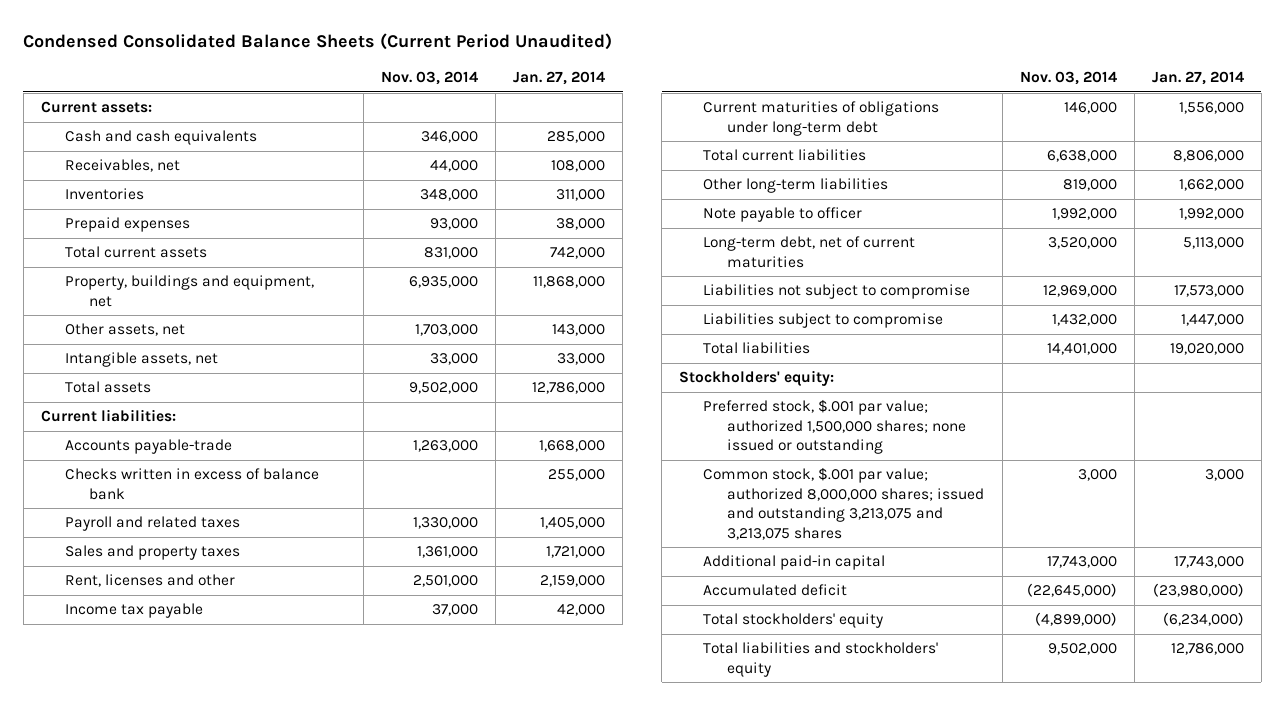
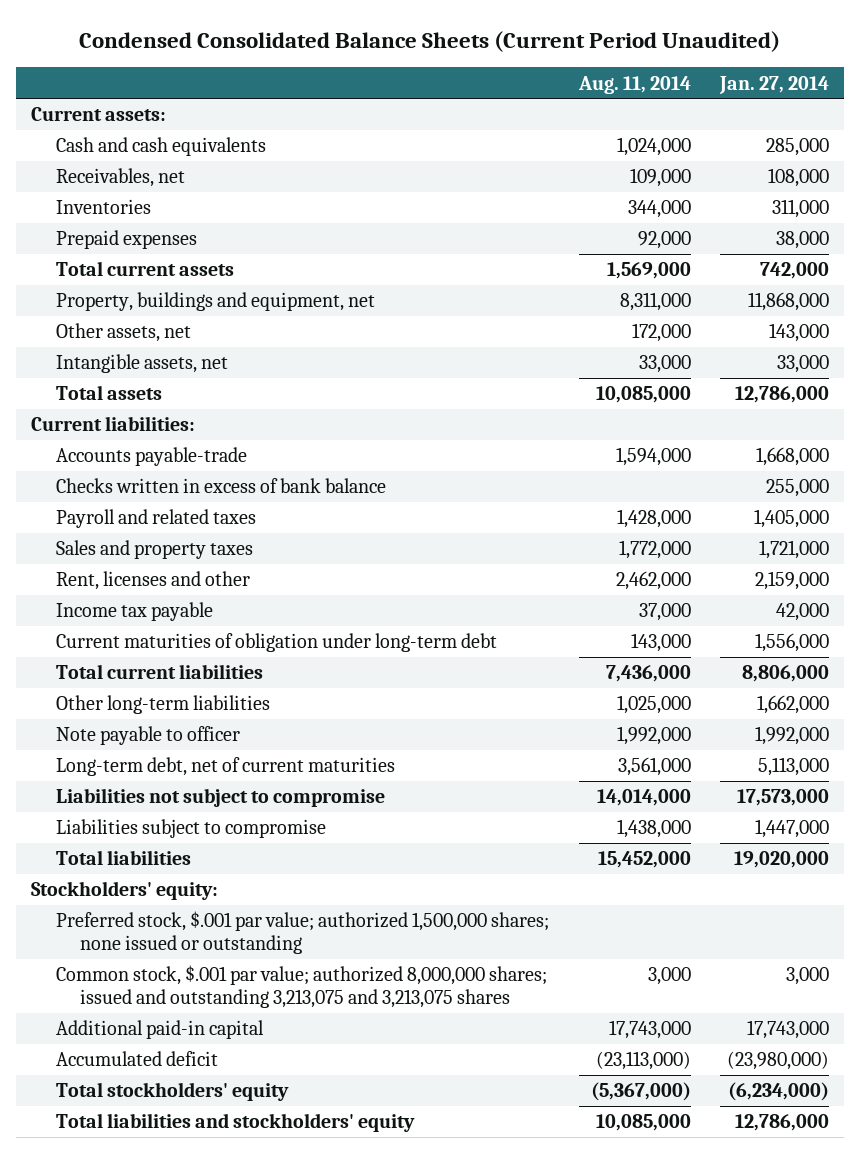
- | Nov. 03, 2014 | Jan. 27, 2014
+ | Aug. 11, 2014 | Jan. 27, 2014
- Checks written in excess of balance bank | | 255,000
+ Checks written in excess of bank balance | | 255,000
- Current maturities of obligations under long-term debt | 146,000 | 1,556,000
+ Current maturities of obligation under long-term debt | 143,000 | 1,556,000

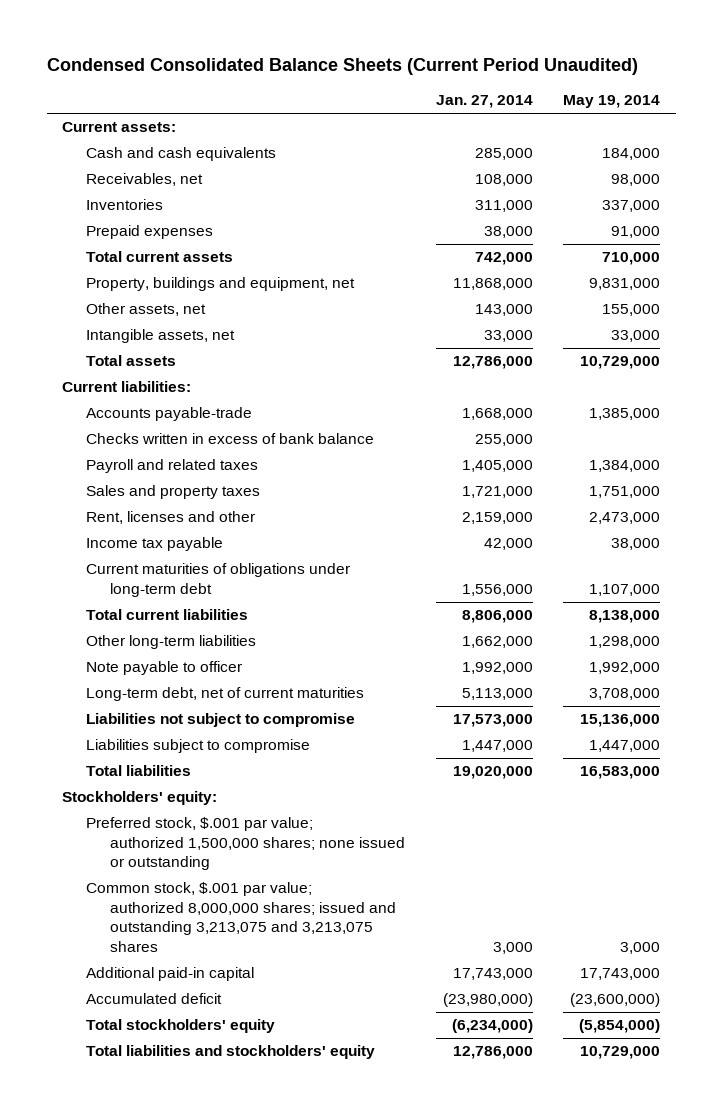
- | Aug. 11, 2014 | Jan. 27, 2014
+ | Jan. 27, 2014 | May 19, 2014
- Current maturities of obligation under long-term debt | 143,000 | 1,556,000
+ Current maturities of obligations under long-term debt | 1,556,000 | 1,107,000

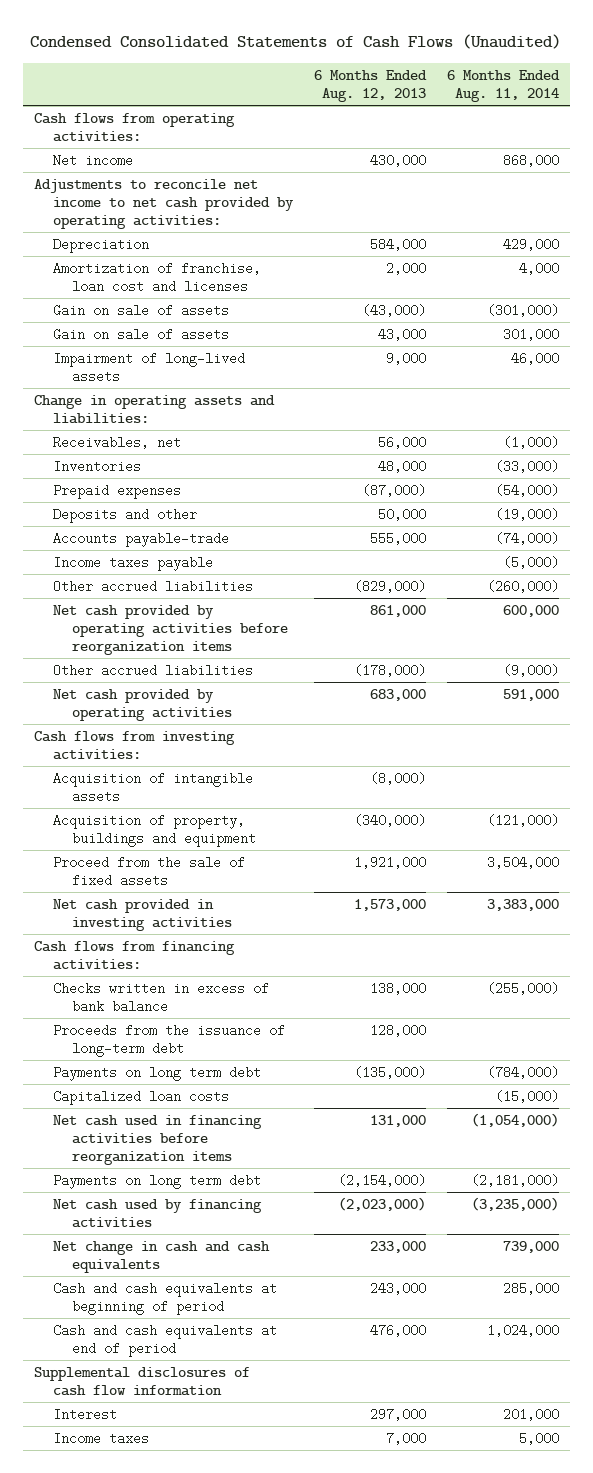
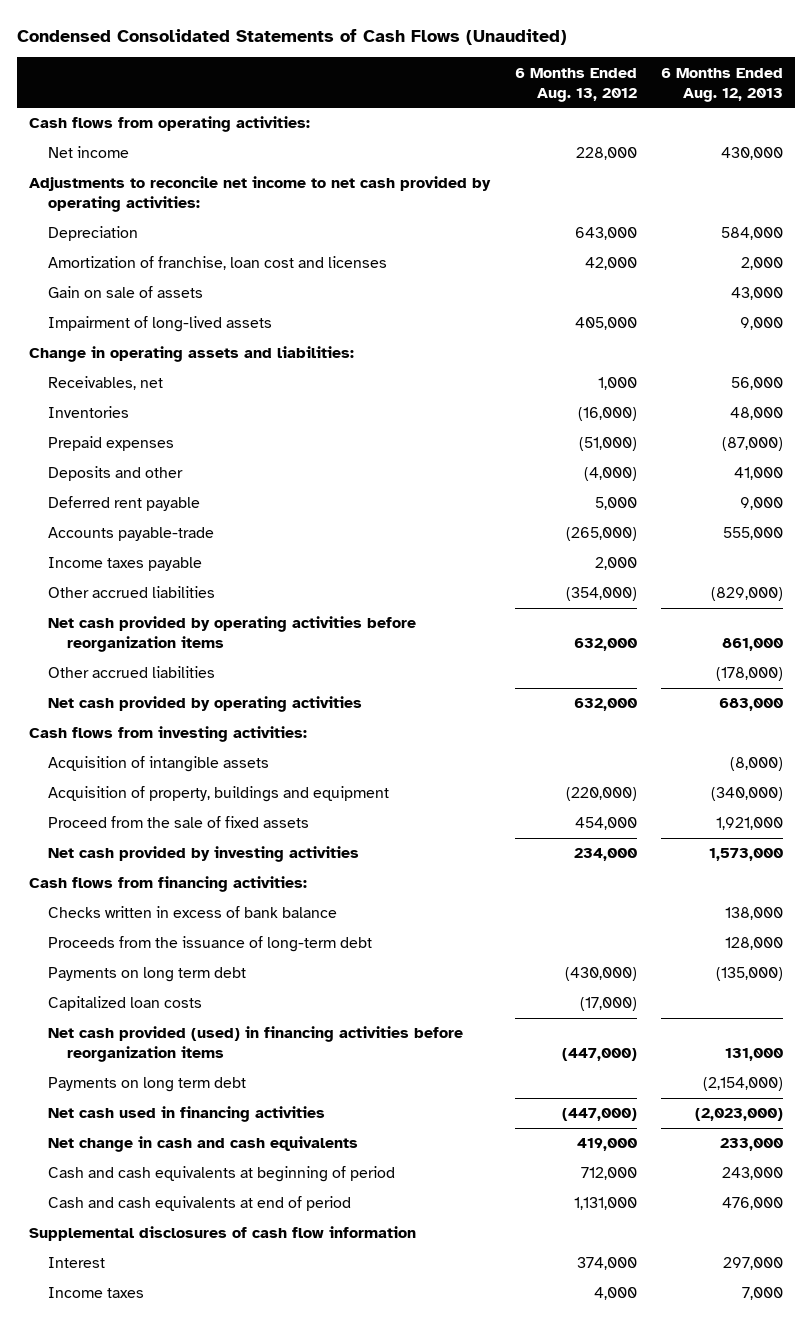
- | 6 Months Ended Aug. 12, 2013 | 6 Months Ended Aug. 11, 2014
+ | 6 Months Ended Aug. 13, 2012 | 6 Months Ended Aug. 12, 2013
- Gain on sale of assets | (43,000) | (301,000)
- Deposits and other | 50,000 | (19,000)
+ Deposits and other | (4,000) | 41,000
+ Deferred rent payable | 5,000 | 9,000
- Net cash provided in investing activities | 1,573,000 | 3,383,000
+ Net cash provided by investing activities | 234,000 | 1,573,000
- Net cash used in financing activities before reorganization items | 131,000 | (1,054,000)
+ Net cash provided (used) in financing activities before reorganization items | (447,000) | 131,000
- Net cash used by financing activities | (2,023,000) | (3,235,000)
+ Net cash used in financing activities | (447,000) | (2,023,000)

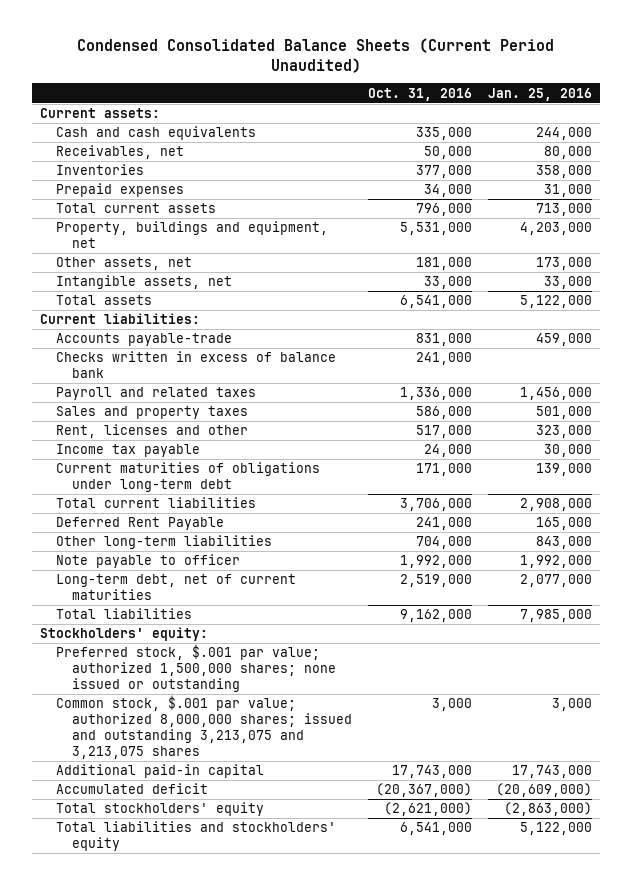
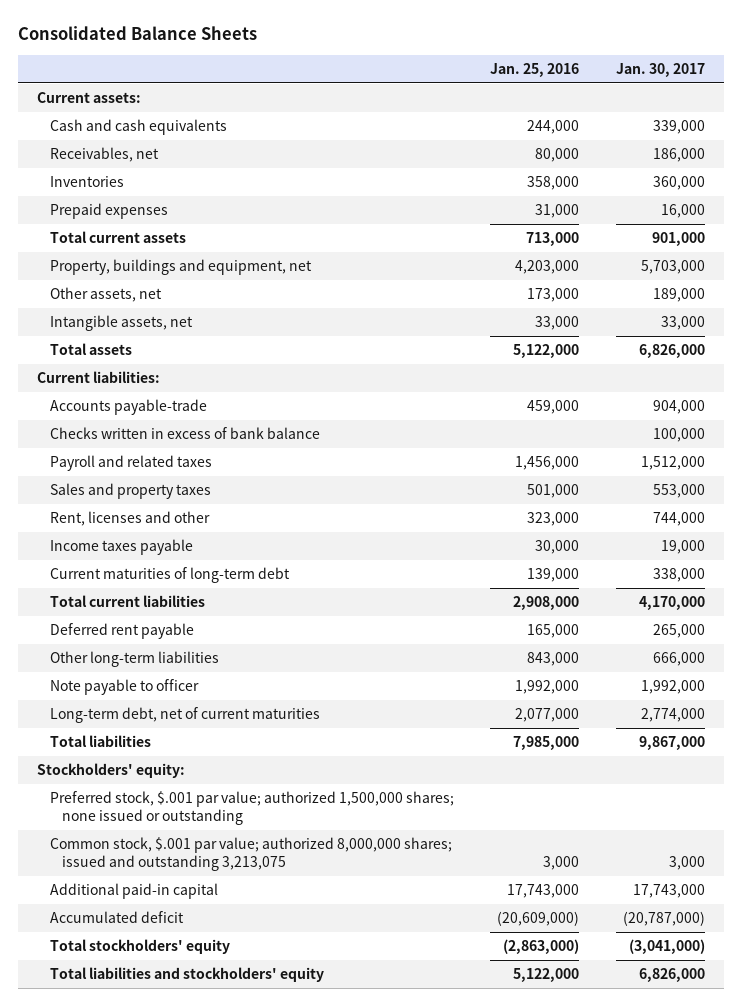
- Condensed Consolidated Balance Sheets (Current Period Unaudited)
+ Consolidated Balance Sheets
- | Oct. 31, 2016 | Jan. 25, 2016
+ | Jan. 25, 2016 | Jan. 30, 2017
- Checks written in excess of balance bank | 241,000 |
+ Checks written in excess of bank balance | | 100,000
- Income tax payable | 24,000 | 30,000
- Current maturities of obligations under long-term debt | 171,000 | 139,000
+ Income taxes payable | 30,000 | 19,000
+ Current maturities of long-term debt | 139,000 | 338,000
- Deferred Rent Payable | 241,000 | 165,000
+ Deferred rent payable | 165,000 | 265,000
- Common stock, $.001 par value; authorized 8,000,000 shares; issued and outstanding 3,213,075 and 3,213,075 shares | 3,000 | 3,000
+ Common stock, $.001 par value; authorized 8,000,000 shares; issued and outstanding 3,213,075 | 3,000 | 3,000

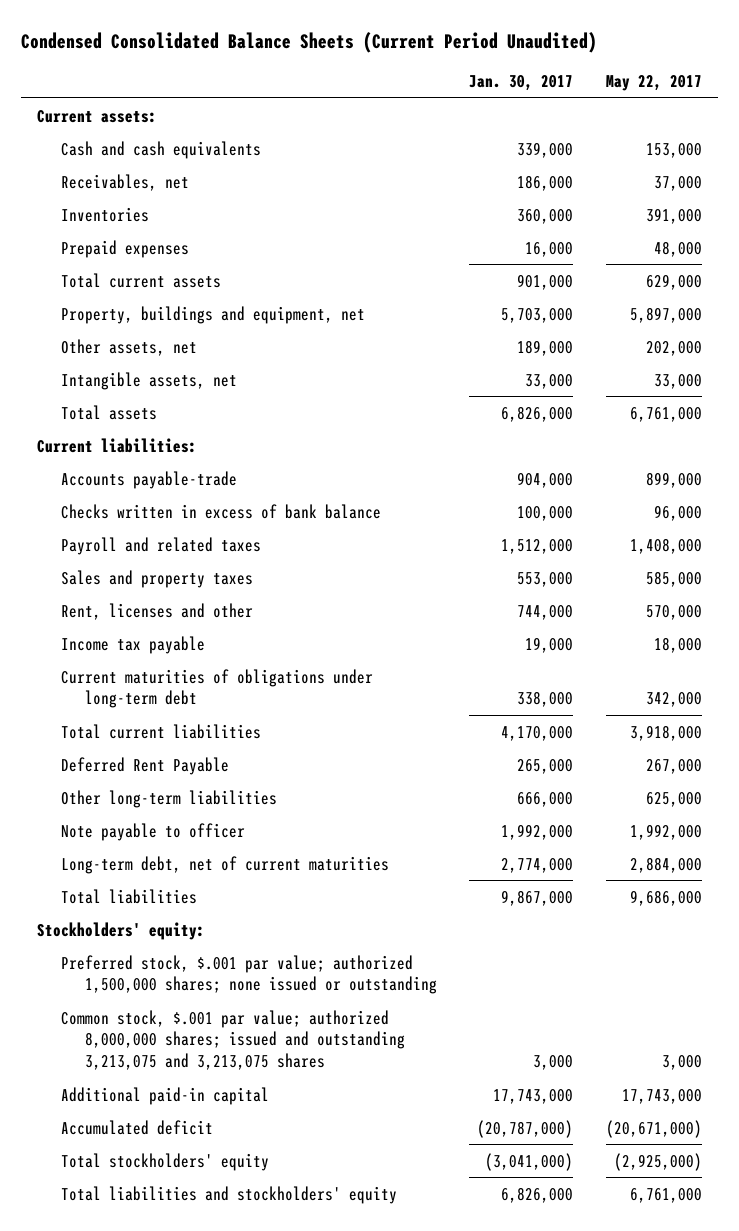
- Consolidated Balance Sheets
+ Condensed Consolidated Balance Sheets (Current Period Unaudited)
- | Jan. 25, 2016 | Jan. 30, 2017
+ | Jan. 30, 2017 | May 22, 2017
- Income taxes payable | 30,000 | 19,000
- Current maturities of long-term debt | 139,000 | 338,000
+ Income tax payable | 19,000 | 18,000
+ Current maturities of obligations under long-term debt | 338,000 | 342,000
- Deferred rent payable | 165,000 | 265,000
+ Deferred Rent Payable | 265,000 | 267,000
- Common stock, $.001 par value; authorized 8,000,000 shares; issued and outstanding 3,213,075 | 3,000 | 3,000
+ Common stock, $.001 par value; authorized 8,000,000 shares; issued and outstanding 3,213,075 and 3,213,075 shares | 3,000 | 3,000

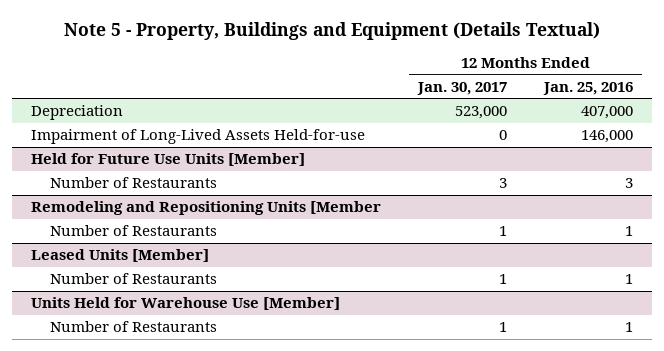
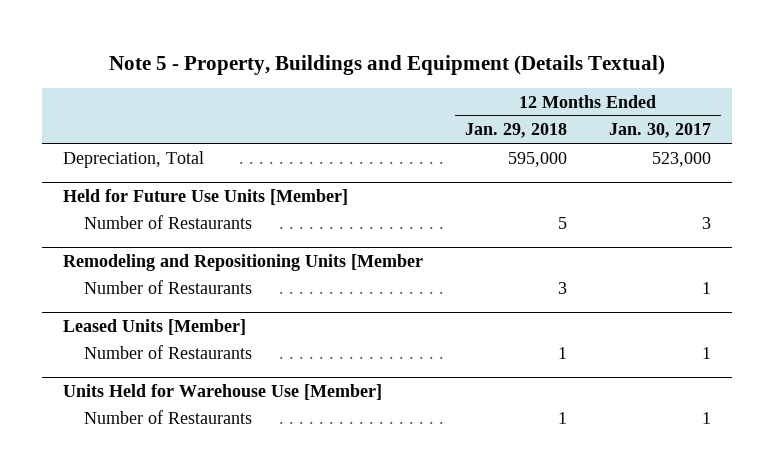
- | 12 Months Ended Jan. 30, 2017 | 12 Months Ended Jan. 25, 2016
+ | 12 Months Ended Jan. 29, 2018 | 12 Months Ended Jan. 30, 2017
- Depreciation | 523,000 | 407,000
- Impairment of Long-Lived Assets Held-for-use | 0 | 146,000
+ Depreciation, Total | 595,000 | 523,000

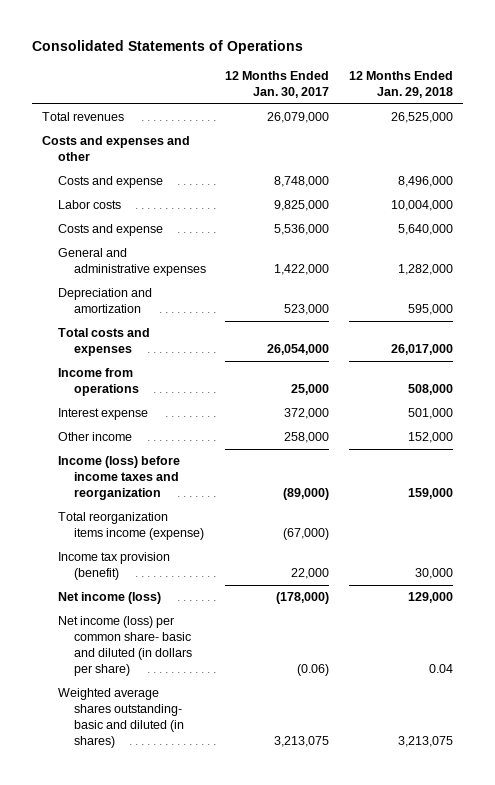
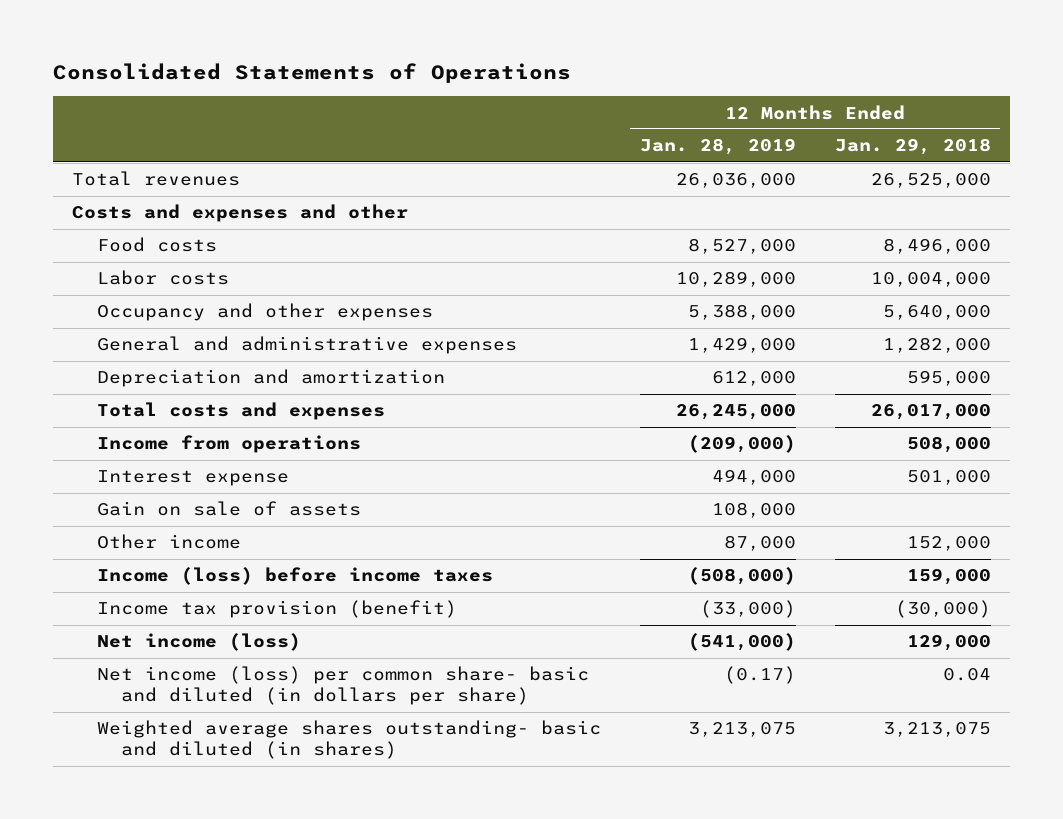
- | 12 Months Ended Jan. 30, 2017 | 12 Months Ended Jan. 29, 2018
+ | 12 Months Ended Jan. 28, 2019 | 12 Months Ended Jan. 29, 2018
- Costs and expense | 8,748,000 | 8,496,000
+ Food costs | 8,527,000 | 8,496,000
- Costs and expense | 5,536,000 | 5,640,000
+ Occupancy and other expenses | 5,388,000 | 5,640,000
+ Gain on sale of assets | 108,000 |
- Income (loss) before income taxes and reorganization | (89,000) | 159,000
- Total reorganization items income (expense) | (67,000) |
- Income tax provision (benefit) | 22,000 | 30,000
+ Income (loss) before income taxes | (508,000) | 159,000
+ Income tax provision (benefit) | (33,000) | (30,000)

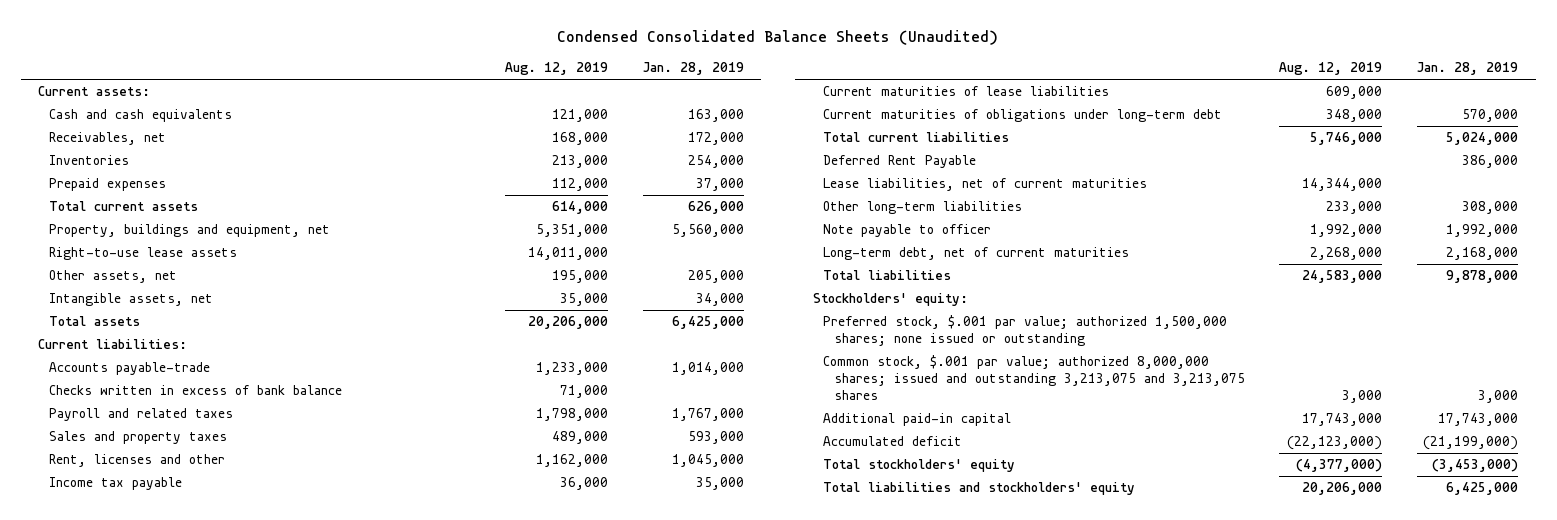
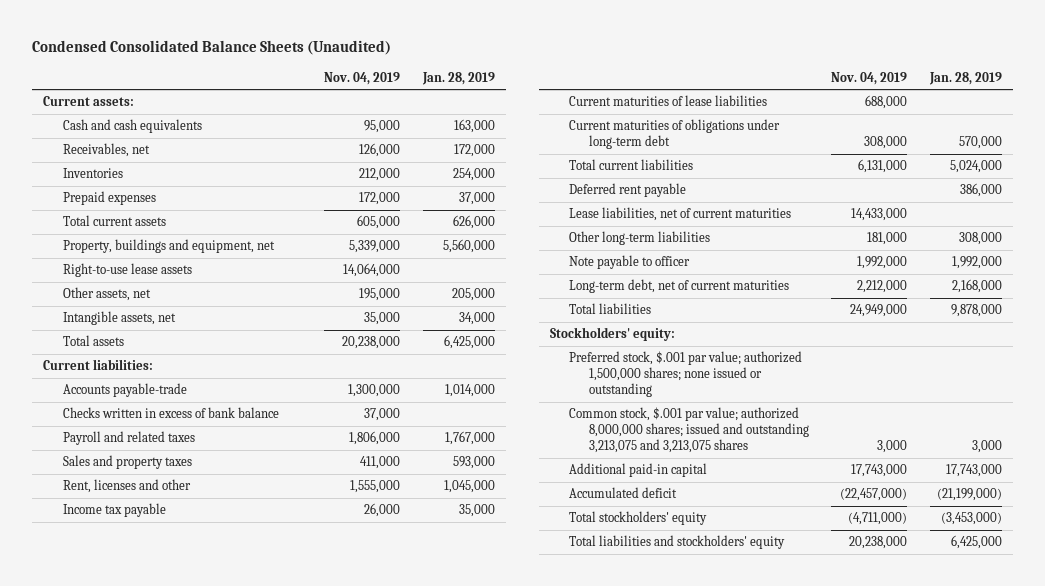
- | Aug. 12, 2019 | Jan. 28, 2019
+ | Nov. 04, 2019 | Jan. 28, 2019
- Deferred Rent Payable | | 386,000
+ Deferred rent payable | | 386,000

